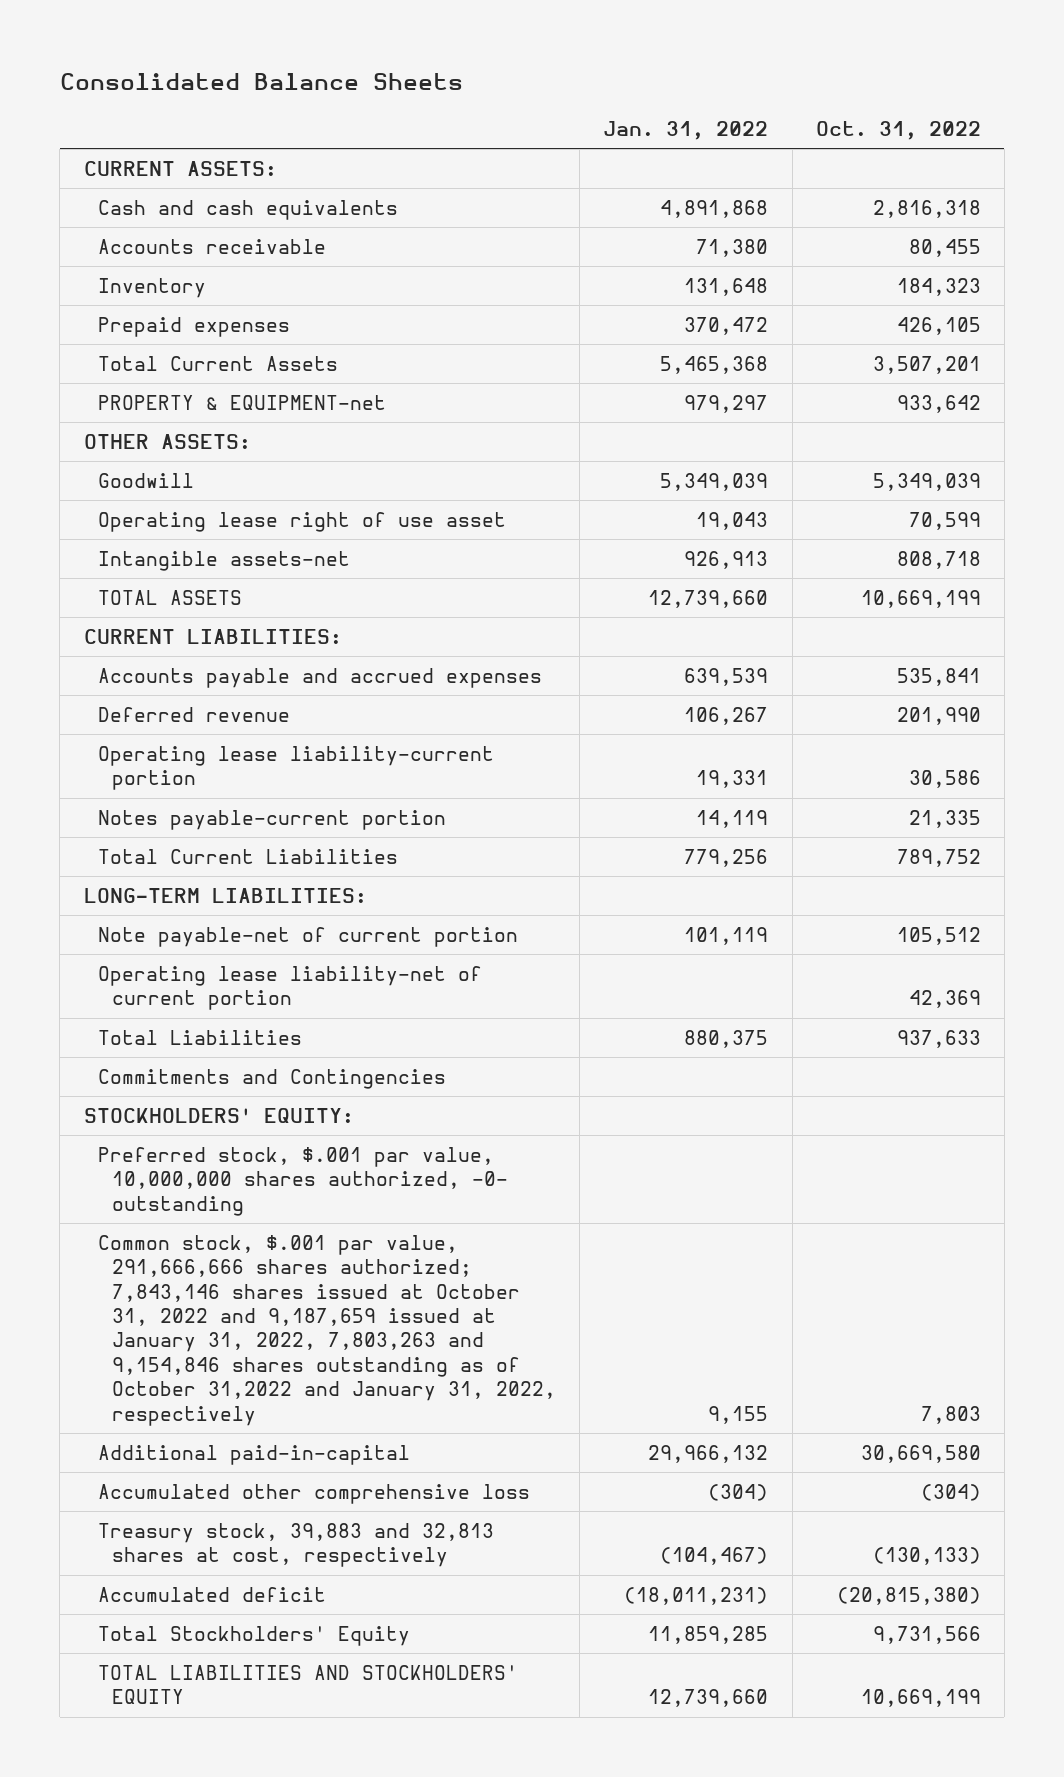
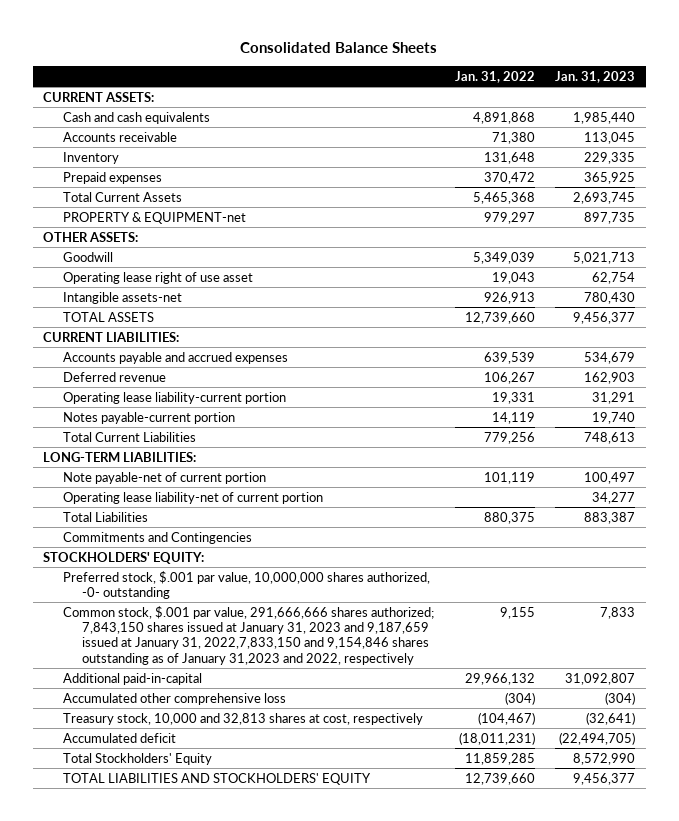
- | Jan. 31, 2022 | Oct. 31, 2022
+ | Jan. 31, 2022 | Jan. 31, 2023
- Common stock, $.001 par value, 291,666,666 shares authorized; 7,843,146 shares issued at October 31, 2022 and 9,187,659 issued at January 31, 2022, 7,803,263 and 9,154,846 shares outstanding as of October 31,2022 and January 31, 2022, respectively | 9,155 | 7,803
+ Common stock, $.001 par value, 291,666,666 shares authorized; 7,843,150 shares issued at January 31, 2023 and 9,187,659 issued at January 31, 2022,7,833,150 and 9,154,846 shares outstanding as of January 31,2023 and 2022, respectively | 9,155 | 7,833
- Treasury stock, 39,883 and 32,813 shares at cost, respectively | (104,467) | (130,133)
+ Treasury stock, 10,000 and 32,813 shares at cost, respectively | (104,467) | (32,641)

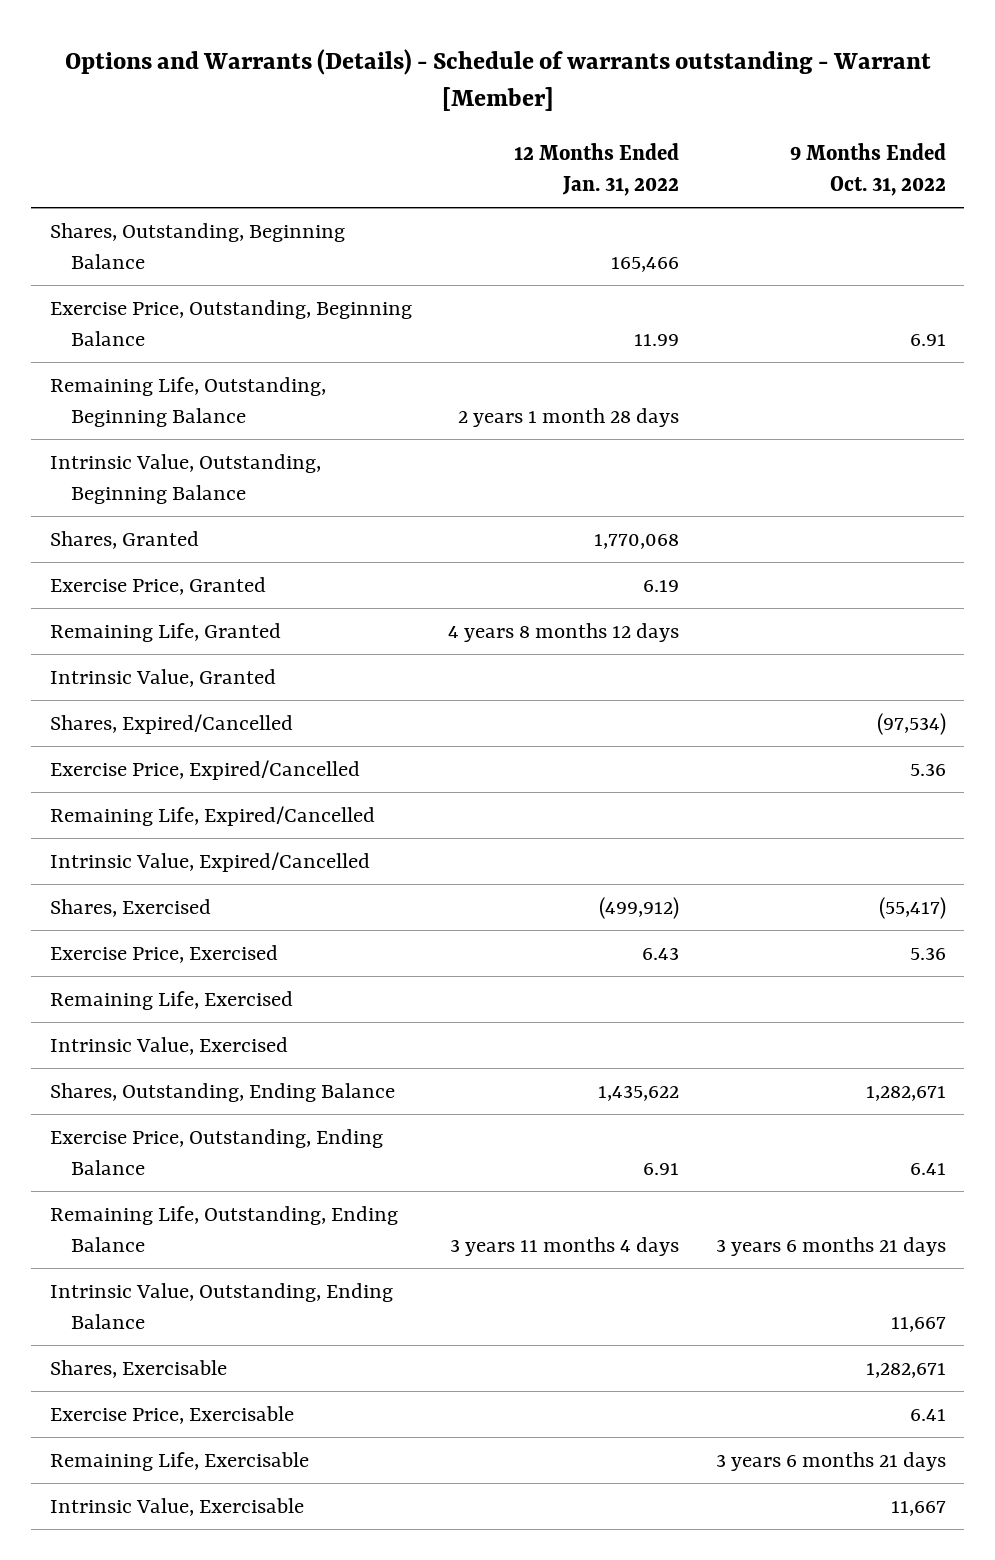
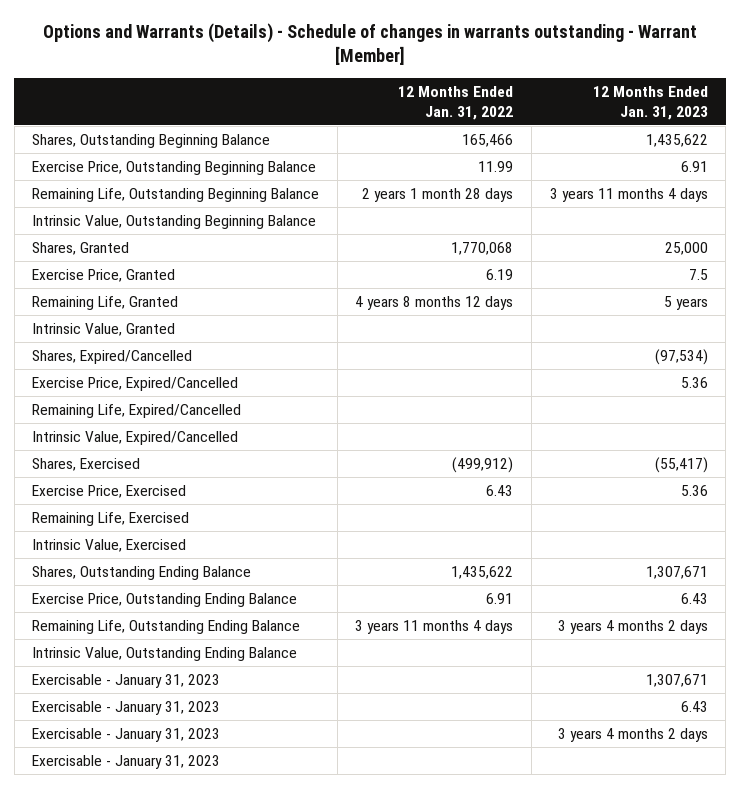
- Options and Warrants (Details) - Schedule of warrants outstanding - Warrant [Member]
+ Options and Warrants (Details) - Schedule of changes in warrants outstanding - Warrant [Member]
- | 12 Months Ended Jan. 31, 2022 | 9 Months Ended Oct. 31, 2022
+ | 12 Months Ended Jan. 31, 2022 | 12 Months Ended Jan. 31, 2023
- Shares, Outstanding, Beginning Balance | 165,466 |
- Exercise Price, Outstanding, Beginning Balance | 11.99 | 6.91
- Remaining Life, Outstanding, Beginning Balance | 2 years 1 month 28 days |
- Intrinsic Value, Outstanding, Beginning Balance
+ Shares, Outstanding Beginning Balance | 165,466 | 1,435,622
+ Exercise Price, Outstanding Beginning Balance | 11.99 | 6.91
+ Remaining Life, Outstanding Beginning Balance | 2 years 1 month 28 days | 3 years 11 months 4 days
+ Intrinsic Value, Outstanding Beginning Balance
- Shares, Outstanding, Ending Balance | 1,435,622 | 1,282,671
- Exercise Price, Outstanding, Ending Balance | 6.91 | 6.41
- Remaining Life, Outstanding, Ending Balance | 3 years 11 months 4 days | 3 years 6 months 21 days
- Intrinsic Value, Outstanding, Ending Balance | | 11,667
- Shares, Exercisable | | 1,282,671
- Exercise Price, Exercisable | | 6.41
- Remaining Life, Exercisable | | 3 years 6 months 21 days
- Intrinsic Value, Exercisable | | 11,667
+ Shares, Outstanding Ending Balance | 1,435,622 | 1,307,671
+ Exercise Price, Outstanding Ending Balance | 6.91 | 6.43
+ Remaining Life, Outstanding Ending Balance | 3 years 11 months 4 days | 3 years 4 months 2 days
+ Intrinsic Value, Outstanding Ending Balance
+ Exercisable - January 31, 2023 | | 1,307,671
+ Exercisable - January 31, 2023 | | 6.43
+ Exercisable - January 31, 2023 | | 3 years 4 months 2 days
+ Exercisable - January 31, 2023

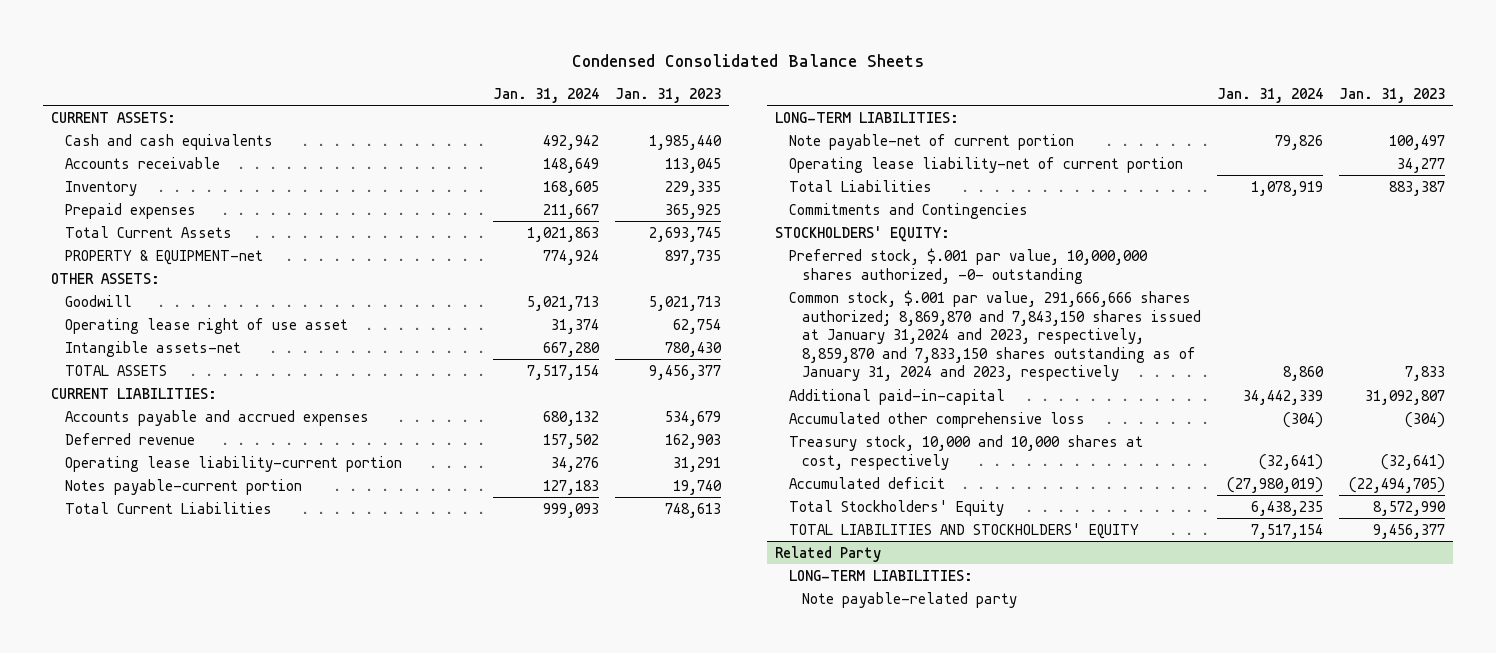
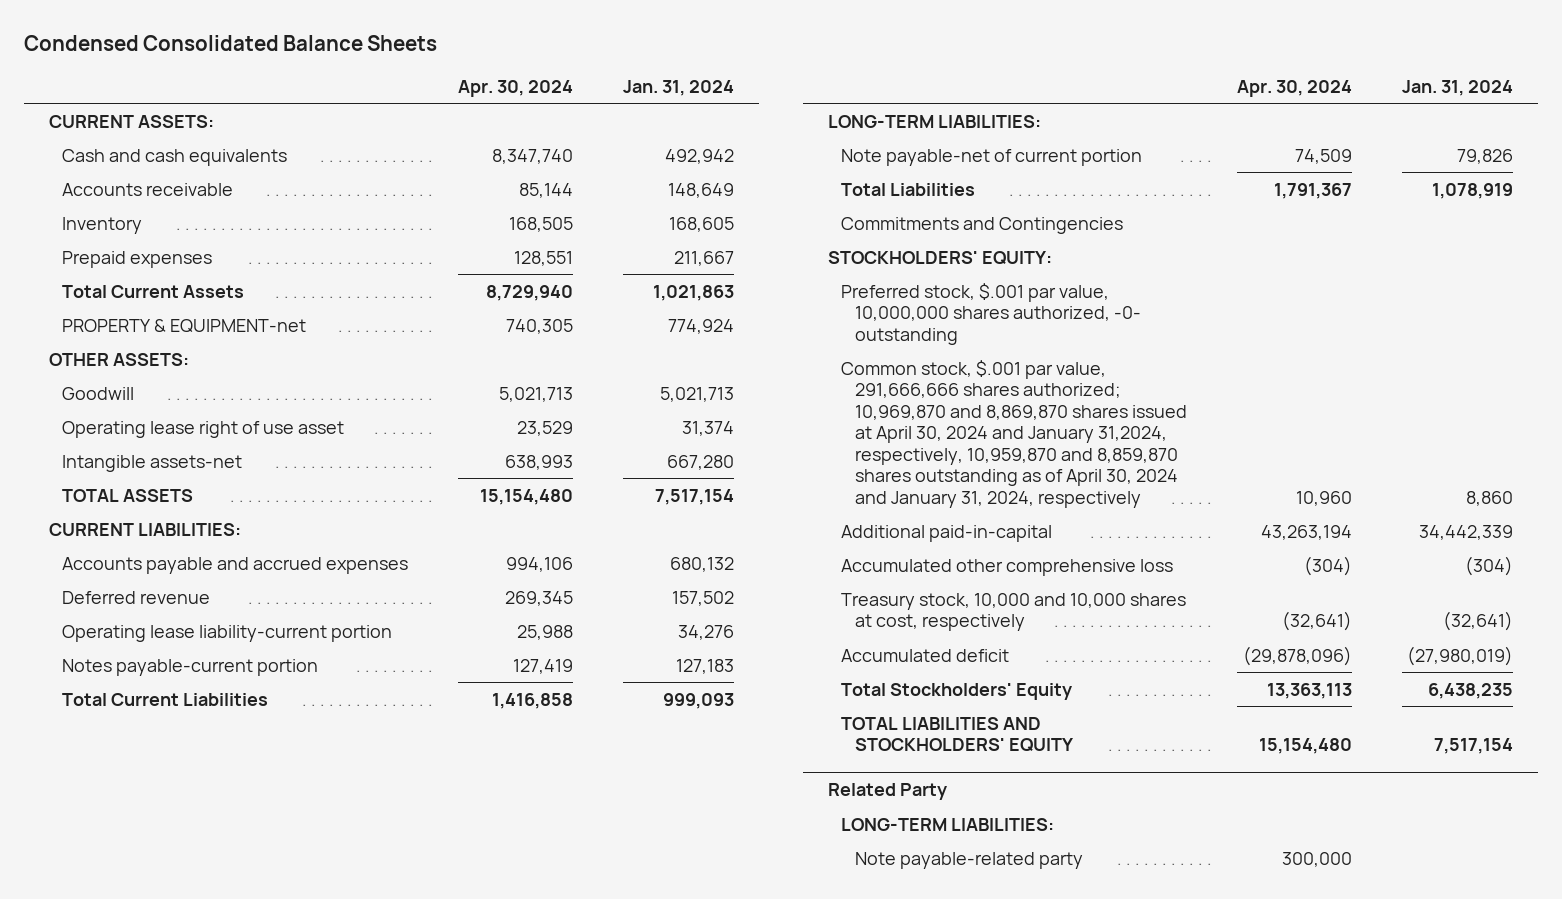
- | Jan. 31, 2024 | Jan. 31, 2023
+ | Apr. 30, 2024 | Jan. 31, 2024
- Operating lease liability-net of current portion | | 34,277
- Common stock, $.001 par value, 291,666,666 shares authorized; 8,869,870 and 7,843,150 shares issued at January 31,2024 and 2023, respectively, 8,859,870 and 7,833,150 shares outstanding as of January 31, 2024 and 2023, respectively | 8,860 | 7,833
+ Common stock, $.001 par value, 291,666,666 shares authorized; 10,969,870 and 8,869,870 shares issued at April 30, 2024 and January 31,2024, respectively, 10,959,870 and 8,859,870 shares outstanding as of April 30, 2024 and January 31, 2024, respectively | 10,960 | 8,860

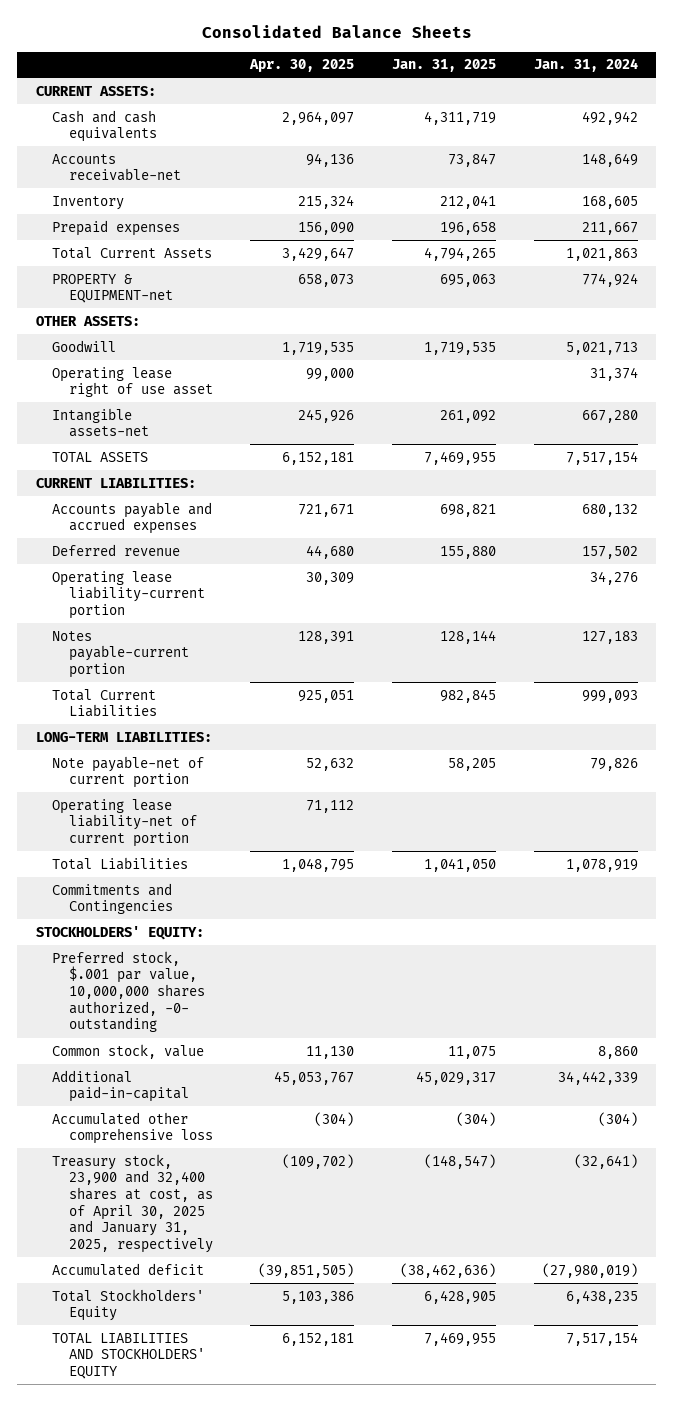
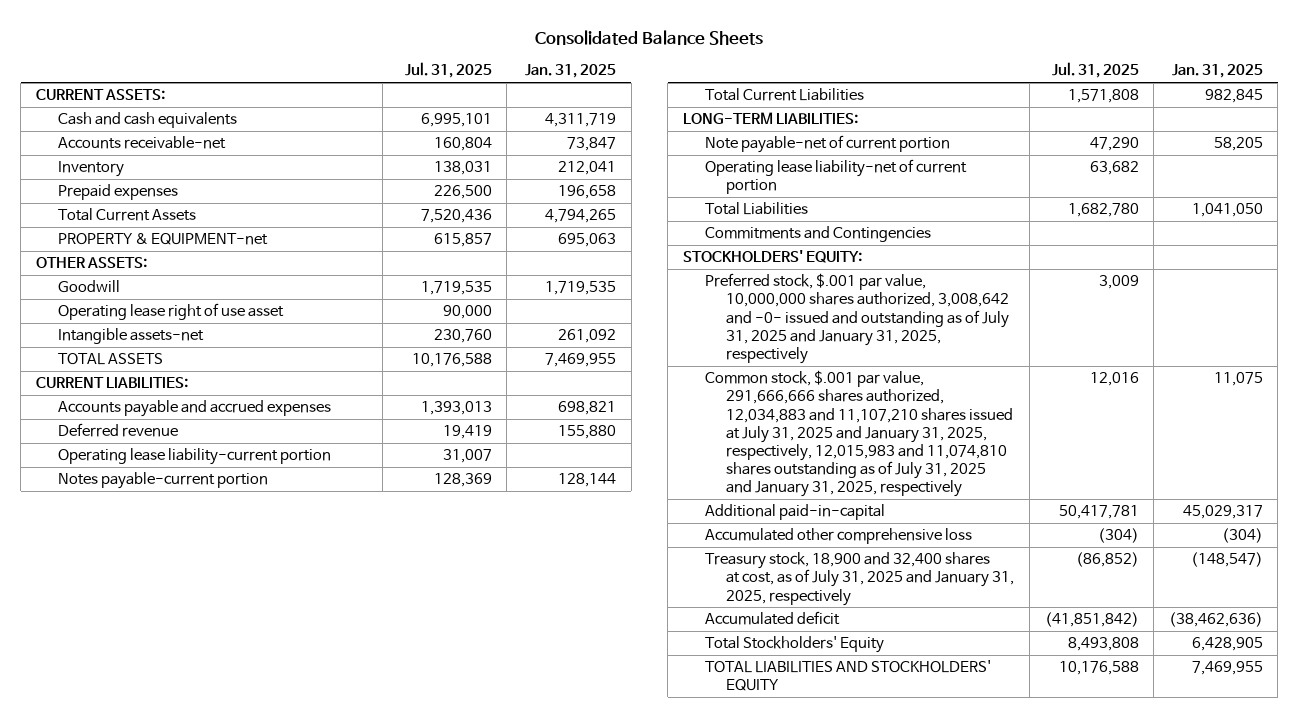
- | Apr. 30, 2025 | Jan. 31, 2025 | Jan. 31, 2024
+ | Jul. 31, 2025 | Jan. 31, 2025
- Preferred stock, $.001 par value, 10,000,000 shares authorized, -0- outstanding
- Common stock, value | 11,130 | 11,075 | 8,860
+ Preferred stock, $.001 par value, 10,000,000 shares authorized, 3,008,642 and -0- issued and outstanding as of July 31, 2025 and January 31, 2025, respectively | 3,009 |
+ Common stock, $.001 par value, 291,666,666 shares authorized, 12,034,883 and 11,107,210 shares issued at July 31, 2025 and January 31, 2025, respectively, 12,015,983 and 11,074,810 shares outstanding as of July 31, 2025 and January 31, 2025, respectively | 12,016 | 11,075
- Treasury stock, 23,900 and 32,400 shares at cost, as of April 30, 2025 and January 31, 2025, respectively | (109,702) | (148,547) | (32,641)
+ Treasury stock, 18,900 and 32,400 shares at cost, as of July 31, 2025 and January 31, 2025, respectively | (86,852) | (148,547)

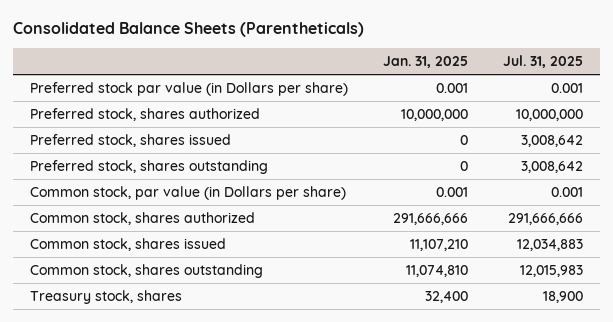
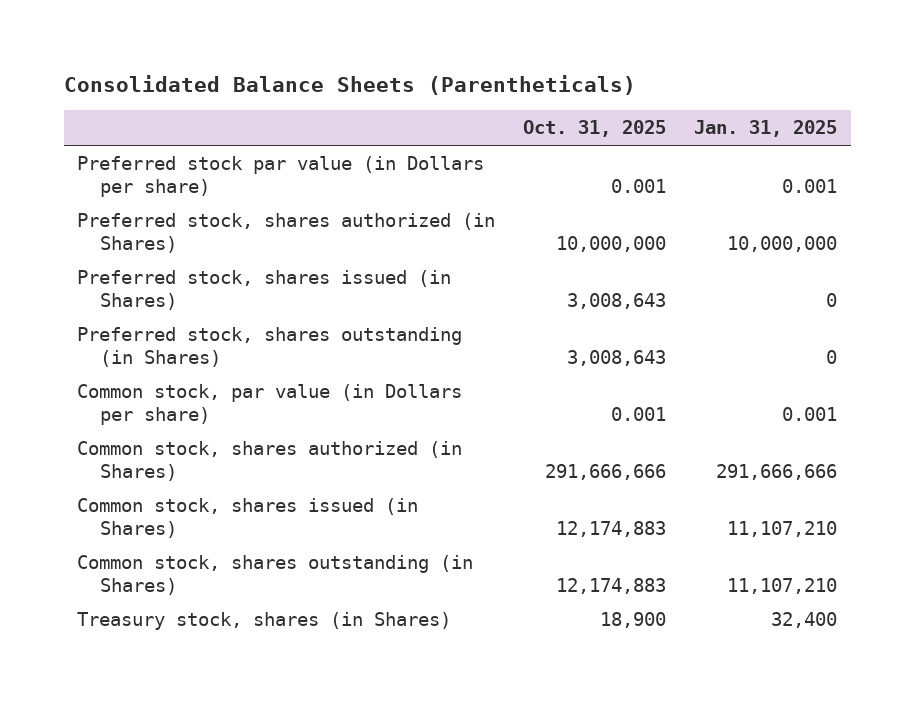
- | Jan. 31, 2025 | Jul. 31, 2025
+ | Oct. 31, 2025 | Jan. 31, 2025
- Preferred stock, shares authorized | 10,000,000 | 10,000,000
- Preferred stock, shares issued | 0 | 3,008,642
- Preferred stock, shares outstanding | 0 | 3,008,642
+ Preferred stock, shares authorized (in Shares) | 10,000,000 | 10,000,000
+ Preferred stock, shares issued (in Shares) | 3,008,643 | 0
+ Preferred stock, shares outstanding (in Shares) | 3,008,643 | 0
- Common stock, shares authorized | 291,666,666 | 291,666,666
- Common stock, shares issued | 11,107,210 | 12,034,883
- Common stock, shares outstanding | 11,074,810 | 12,015,983
- Treasury stock, shares | 32,400 | 18,900
+ Common stock, shares authorized (in Shares) | 291,666,666 | 291,666,666
+ Common stock, shares issued (in Shares) | 12,174,883 | 11,107,210
+ Common stock, shares outstanding (in Shares) | 12,174,883 | 11,107,210
+ Treasury stock, shares (in Shares) | 18,900 | 32,400

